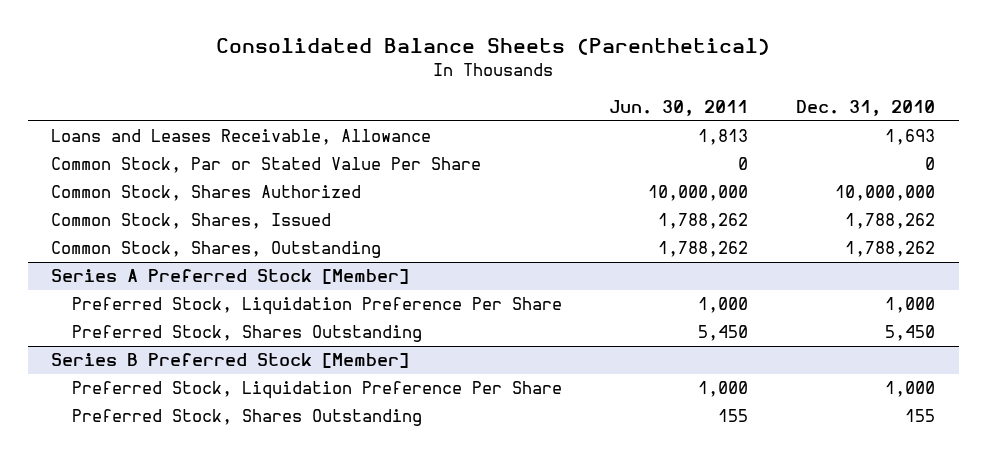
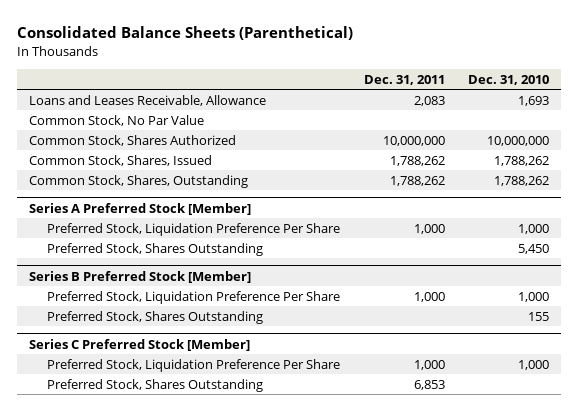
- | Jun. 30, 2011 | Dec. 31, 2010
+ | Dec. 31, 2011 | Dec. 31, 2010
- Common Stock, Par or Stated Value Per Share | 0 | 0
+ Common Stock, No Par Value
+ Series C Preferred Stock [Member]
+ Preferred Stock, Liquidation Preference Per Share | 1,000 | 1,000
+ Preferred Stock, Shares Outstanding | 6,853 |

